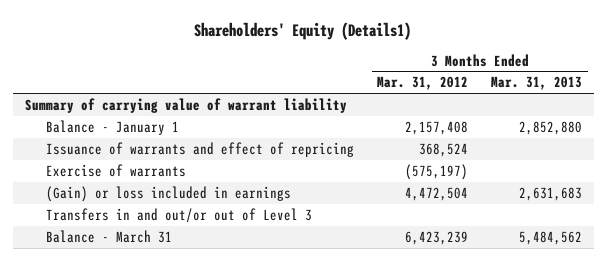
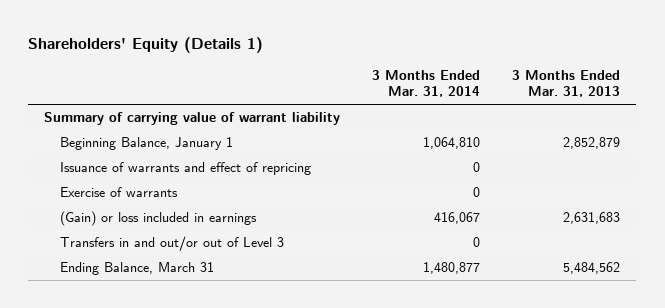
- Shareholders' Equity (Details1)
+ Shareholders' Equity (Details 1)
- | 3 Months Ended Mar. 31, 2012 | 3 Months Ended Mar. 31, 2013
+ | 3 Months Ended Mar. 31, 2014 | 3 Months Ended Mar. 31, 2013
- Balance - January 1 | 2,157,408 | 2,852,880
+ Beginning Balance, January 1 | 1,064,810 | 2,852,879
- Balance - March 31 | 6,423,239 | 5,484,562
+ Ending Balance, March 31 | 1,480,877 | 5,484,562

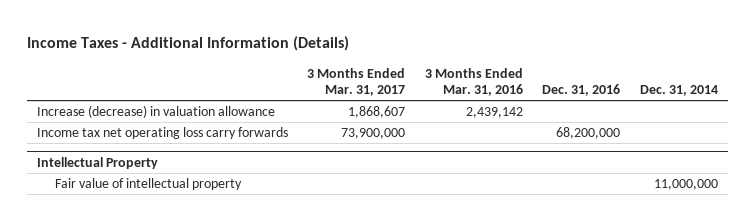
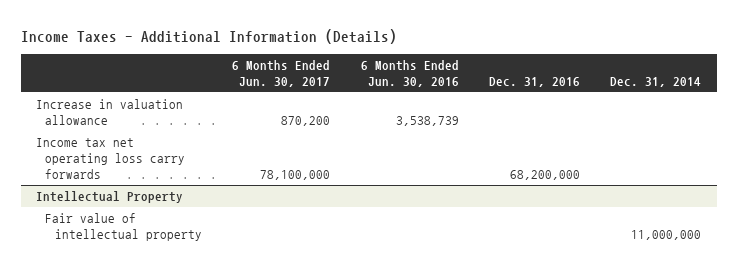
- | 3 Months Ended Mar. 31, 2017 | 3 Months Ended Mar. 31, 2016 | Dec. 31, 2016 | Dec. 31, 2014
+ | 6 Months Ended Jun. 30, 2017 | 6 Months Ended Jun. 30, 2016 | Dec. 31, 2016 | Dec. 31, 2014
- Increase (decrease) in valuation allowance | 1,868,607 | 2,439,142 | |
+ Increase in valuation allowance | 870,200 | 3,538,739 | |

